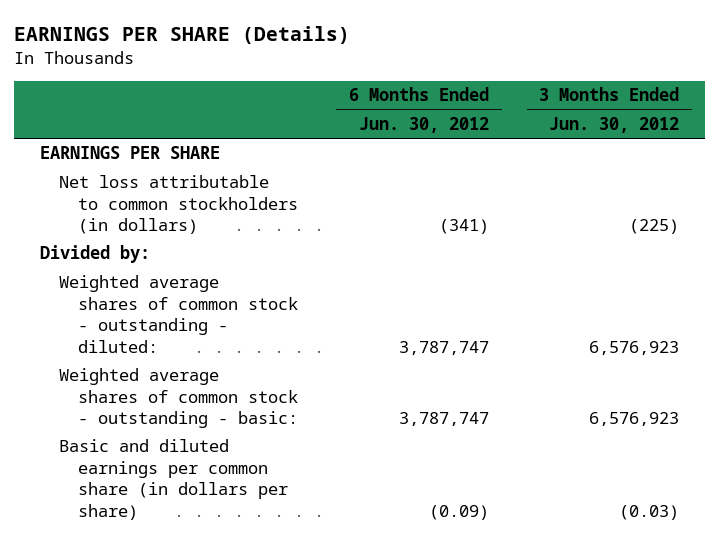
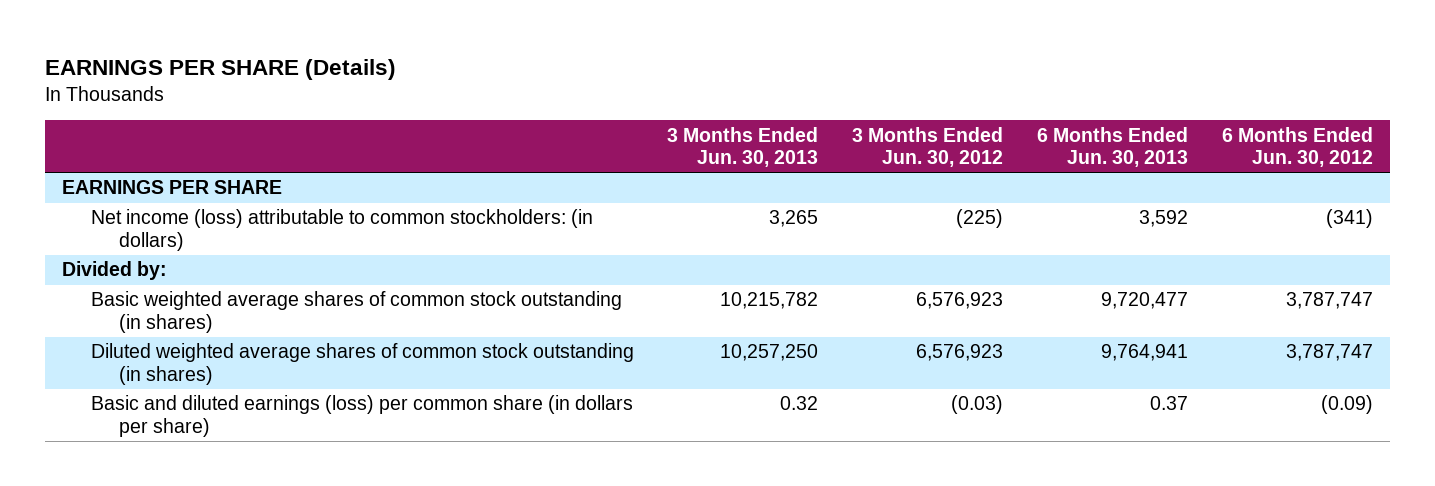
- | 6 Months Ended Jun. 30, 2012 | 3 Months Ended Jun. 30, 2012
+ | 3 Months Ended Jun. 30, 2013 | 3 Months Ended Jun. 30, 2012 | 6 Months Ended Jun. 30, 2013 | 6 Months Ended Jun. 30, 2012
- Net loss attributable to common stockholders (in dollars) | (341) | (225)
+ Net income (loss) attributable to common stockholders: (in dollars) | 3,265 | (225) | 3,592 | (341)
- Weighted average shares of common stock - outstanding - diluted: | 3,787,747 | 6,576,923
- Weighted average shares of common stock - outstanding - basic: | 3,787,747 | 6,576,923
- Basic and diluted earnings per common share (in dollars per share) | (0.09) | (0.03)
+ Basic weighted average shares of common stock outstanding (in shares) | 10,215,782 | 6,576,923 | 9,720,477 | 3,787,747
+ Diluted weighted average shares of common stock outstanding (in shares) | 10,257,250 | 6,576,923 | 9,764,941 | 3,787,747
+ Basic and diluted earnings (loss) per common share (in dollars per share) | 0.32 | (0.03) | 0.37 | (0.09)

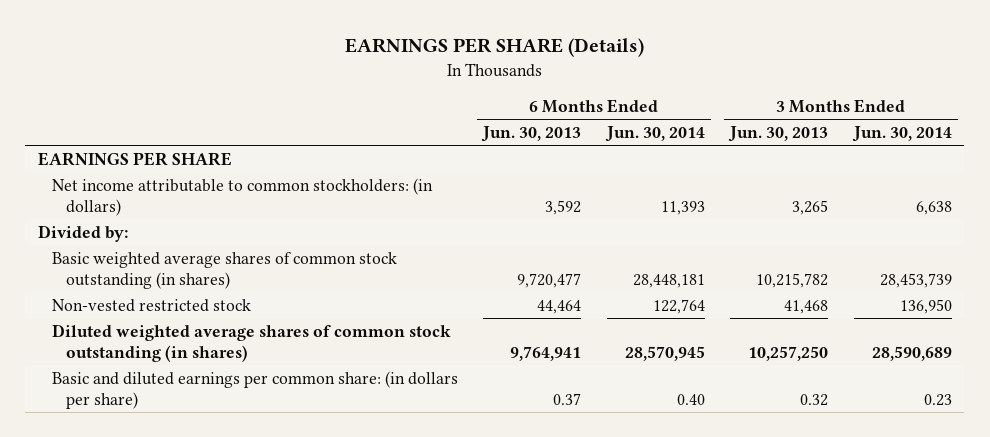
- | 3 Months Ended Jun. 30, 2013 | 3 Months Ended Jun. 30, 2012 | 6 Months Ended Jun. 30, 2013 | 6 Months Ended Jun. 30, 2012
+ | 6 Months Ended Jun. 30, 2013 | 6 Months Ended Jun. 30, 2014 | 3 Months Ended Jun. 30, 2013 | 3 Months Ended Jun. 30, 2014
- Net income (loss) attributable to common stockholders: (in dollars) | 3,265 | (225) | 3,592 | (341)
+ Net income attributable to common stockholders: (in dollars) | 3,592 | 11,393 | 3,265 | 6,638
+ Non-vested restricted stock | 44,464 | 122,764 | 41,468 | 136,950
- Basic and diluted earnings (loss) per common share (in dollars per share) | 0.32 | (0.03) | 0.37 | (0.09)
+ Basic and diluted earnings per common share: (in dollars per share) | 0.37 | 0.40 | 0.32 | 0.23

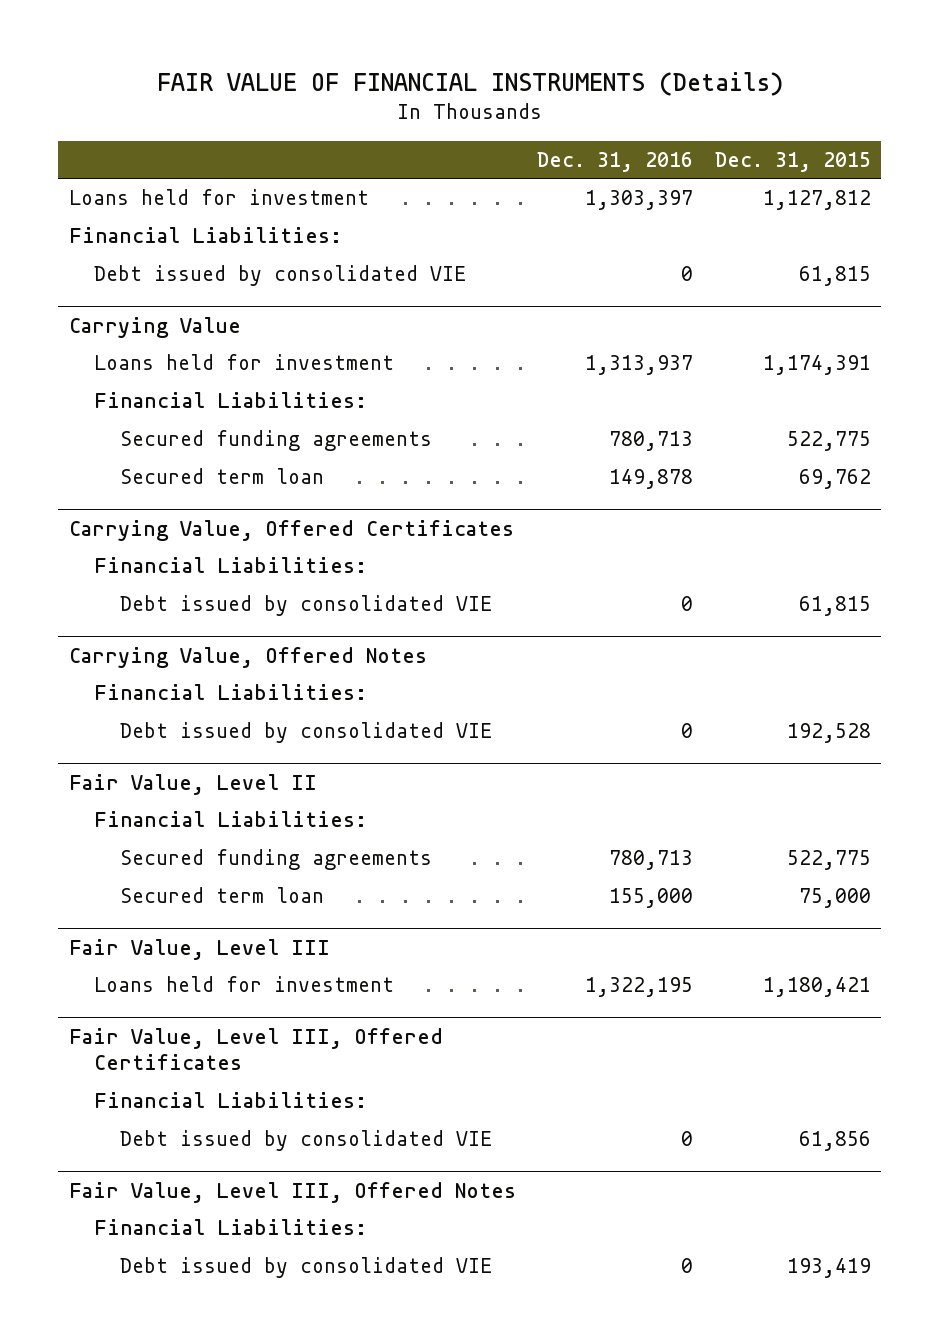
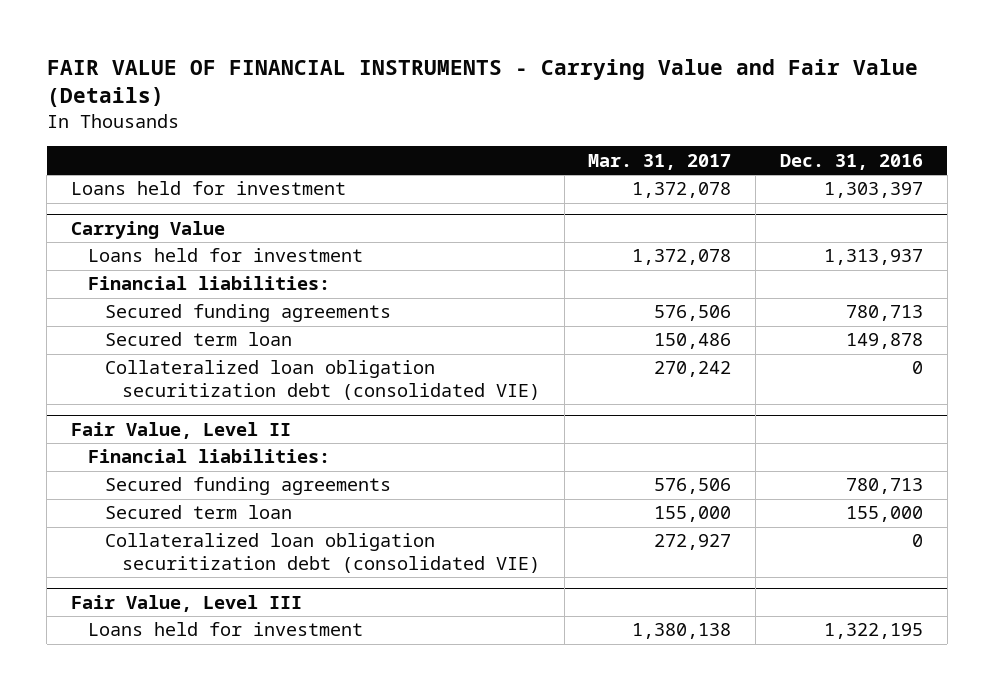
- FAIR VALUE OF FINANCIAL INSTRUMENTS (Details)
+ FAIR VALUE OF FINANCIAL INSTRUMENTS - Carrying Value and Fair Value (Details)
- | Dec. 31, 2016 | Dec. 31, 2015
+ | Mar. 31, 2017 | Dec. 31, 2016
- Financial Liabilities:
- Debt issued by consolidated VIE | 0 | 61,815
@ Carrying Value
- Financial Liabilities:
+ Financial liabilities:
- Carrying Value, Offered Certificates
- Financial Liabilities:
- Debt issued by consolidated VIE | 0 | 61,815
- Carrying Value, Offered Notes
- Financial Liabilities:
- Debt issued by consolidated VIE | 0 | 192,528
@ Carrying Value
+ Collateralized loan obligation securitization debt (consolidated VIE) | 270,242 | 0
@ Fair Value, Level II
- Financial Liabilities:
+ Financial liabilities:
+ Collateralized loan obligation securitization debt (consolidated VIE) | 272,927 | 0
- Fair Value, Level III, Offered Certificates
- Financial Liabilities:
- Debt issued by consolidated VIE | 0 | 61,856
- Fair Value, Level III, Offered Notes
- Financial Liabilities:
- Debt issued by consolidated VIE | 0 | 193,419

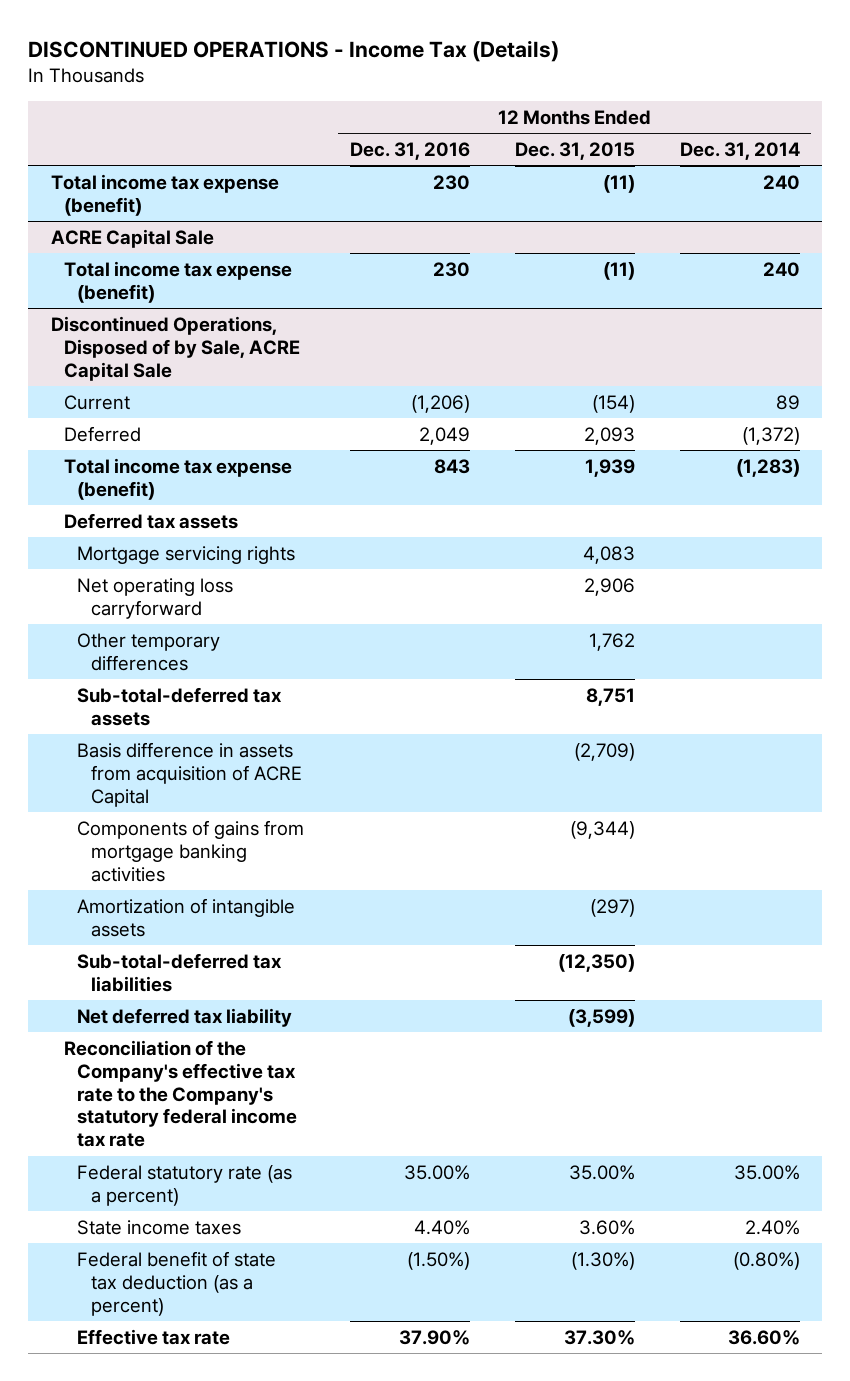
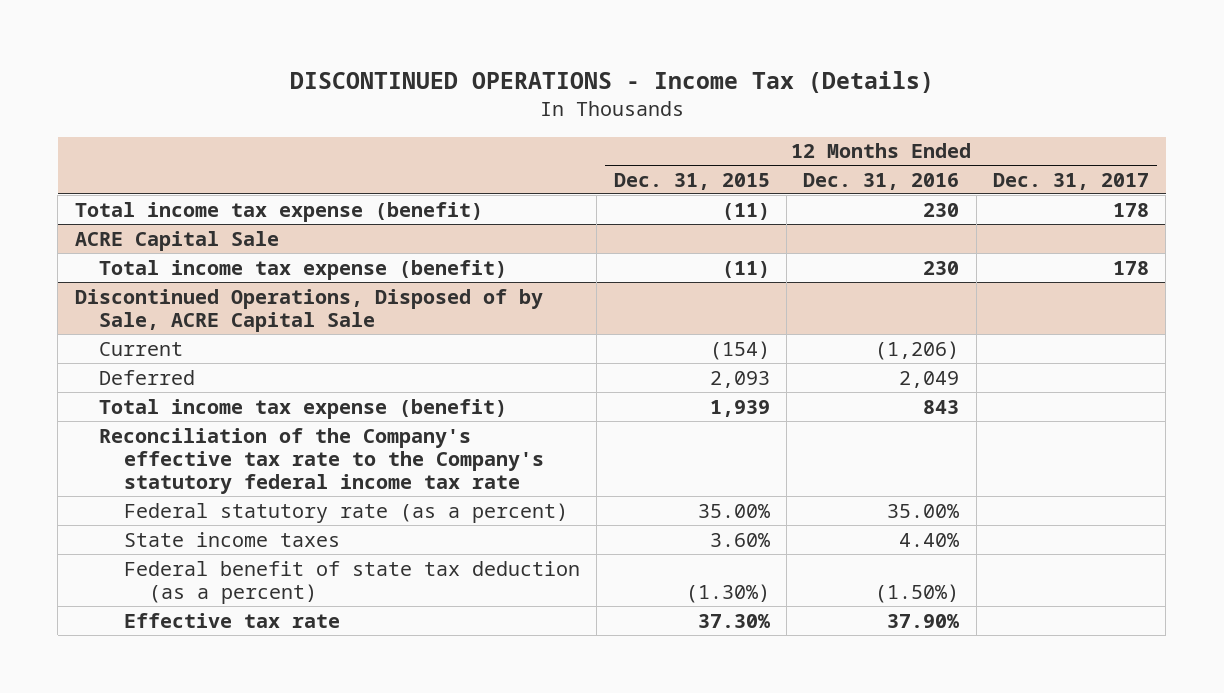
- | 12 Months Ended Dec. 31, 2016 | 12 Months Ended Dec. 31, 2015 | 12 Months Ended Dec. 31, 2014
+ | 12 Months Ended Dec. 31, 2015 | 12 Months Ended Dec. 31, 2016 | 12 Months Ended Dec. 31, 2017
@ Discontinued Operations, Disposed of by Sale, ACRE Capital Sale
- Deferred tax assets
- Mortgage servicing rights | | 4,083 |
- Net operating loss carryforward | | 2,906 |
- Other temporary differences | | 1,762 |
- Sub-total-deferred tax assets | | 8,751 |
- Basis difference in assets from acquisition of ACRE Capital | | (2,709) |
- Components of gains from mortgage banking activities | | (9,344) |
- Amortization of intangible assets | | (297) |
- Sub-total-deferred tax liabilities | | (12,350) |
- Net deferred tax liability | | (3,599) |

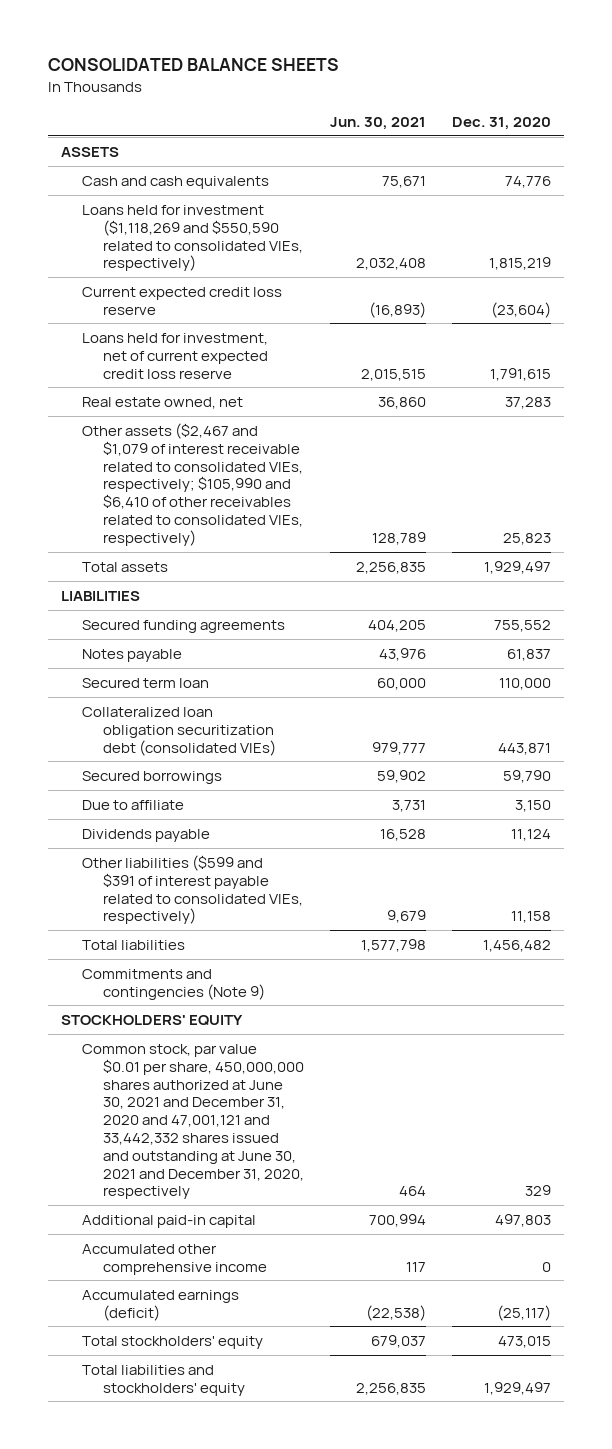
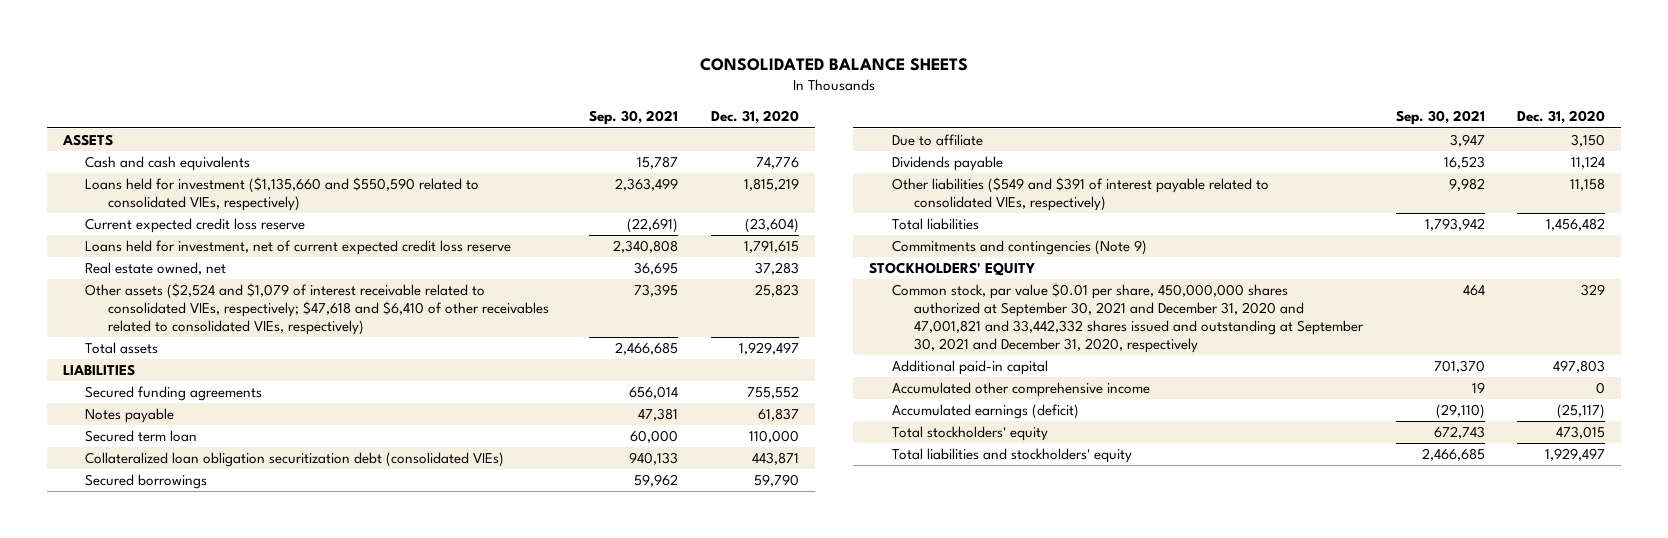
- | Jun. 30, 2021 | Dec. 31, 2020
+ | Sep. 30, 2021 | Dec. 31, 2020
- Loans held for investment ($1,118,269 and $550,590 related to consolidated VIEs, respectively) | 2,032,408 | 1,815,219
+ Loans held for investment ($1,135,660 and $550,590 related to consolidated VIEs, respectively) | 2,363,499 | 1,815,219
- Other assets ($2,467 and $1,079 of interest receivable related to consolidated VIEs, respectively; $105,990 and $6,410 of other receivables related to consolidated VIEs, respectively) | 128,789 | 25,823
+ Other assets ($2,524 and $1,079 of interest receivable related to consolidated VIEs, respectively; $47,618 and $6,410 of other receivables related to consolidated VIEs, respectively) | 73,395 | 25,823
- Other liabilities ($599 and $391 of interest payable related to consolidated VIEs, respectively) | 9,679 | 11,158
+ Other liabilities ($549 and $391 of interest payable related to consolidated VIEs, respectively) | 9,982 | 11,158
- Common stock, par value $0.01 per share, 450,000,000 shares authorized at June 30, 2021 and December 31, 2020 and 47,001,121 and 33,442,332 shares issued and outstanding at June 30, 2021 and December 31, 2020, respectively | 464 | 329
+ Common stock, par value $0.01 per share, 450,000,000 shares authorized at September 30, 2021 and December 31, 2020 and 47,001,821 and 33,442,332 shares issued and outstanding at September 30, 2021 and December 31, 2020, respectively | 464 | 329

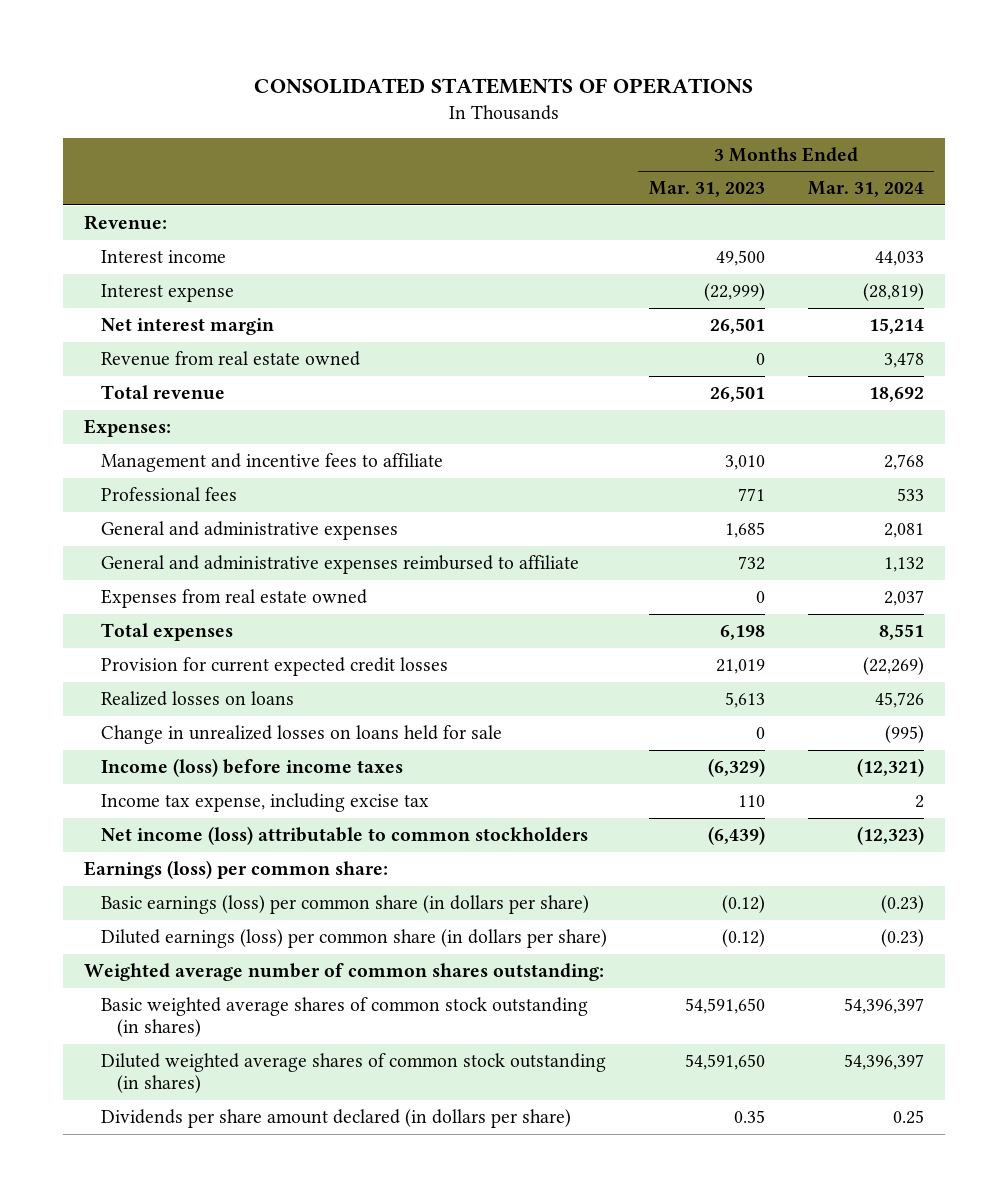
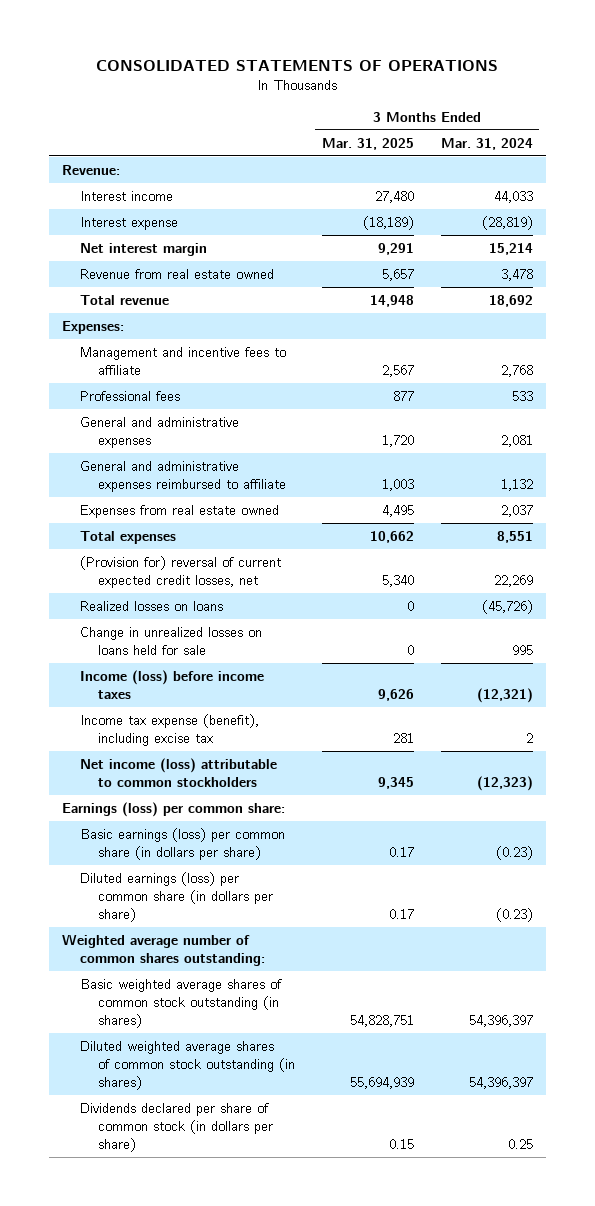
- | 3 Months Ended Mar. 31, 2023 | 3 Months Ended Mar. 31, 2024
+ | 3 Months Ended Mar. 31, 2025 | 3 Months Ended Mar. 31, 2024
- Provision for current expected credit losses | 21,019 | (22,269)
- Realized losses on loans | 5,613 | 45,726
- Change in unrealized losses on loans held for sale | 0 | (995)
+ (Provision for) reversal of current expected credit losses, net | 5,340 | 22,269
+ Realized losses on loans | 0 | (45,726)
+ Change in unrealized losses on loans held for sale | 0 | 995
- Income tax expense, including excise tax | 110 | 2
+ Income tax expense (benefit), including excise tax | 281 | 2
- Dividends per share amount declared (in dollars per share) | 0.35 | 0.25
+ Dividends declared per share of common stock (in dollars per share) | 0.15 | 0.25

